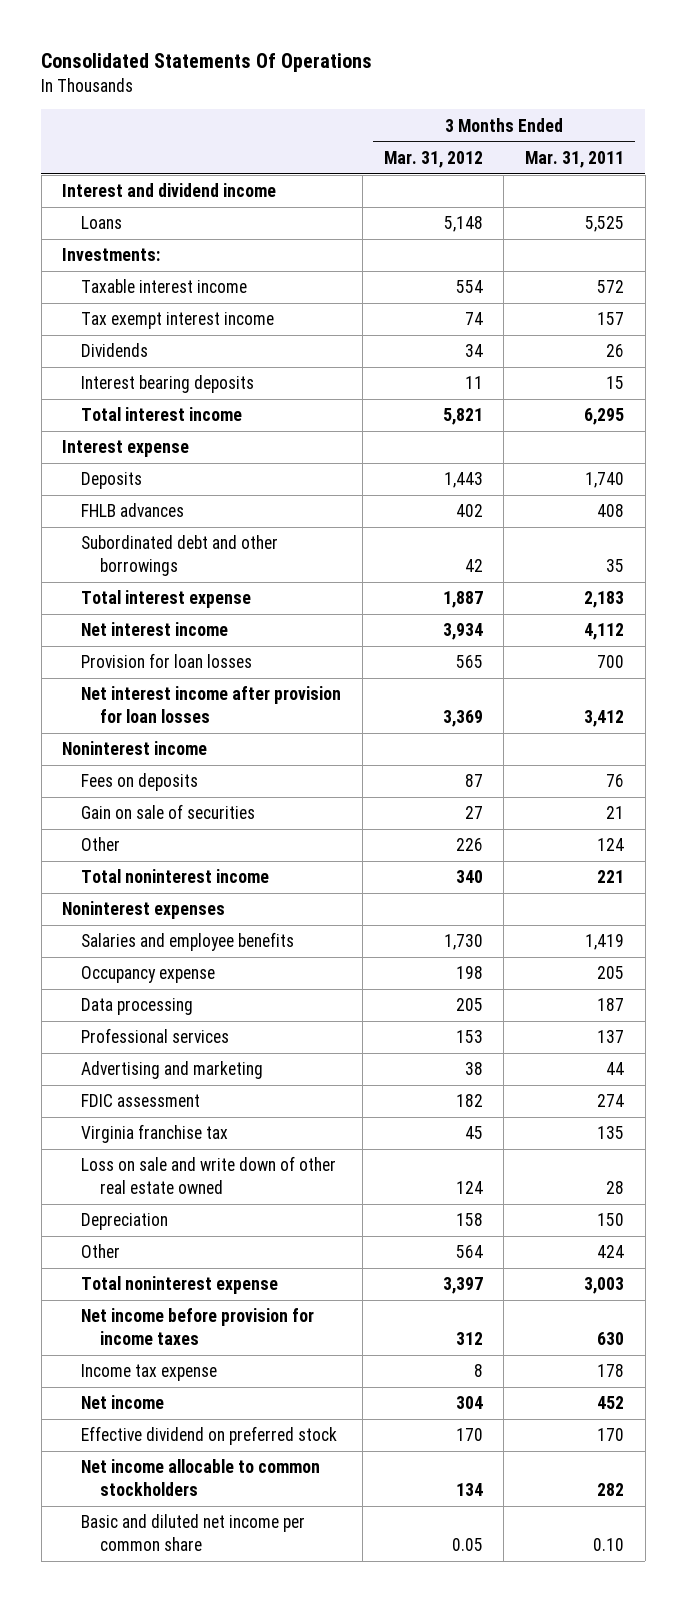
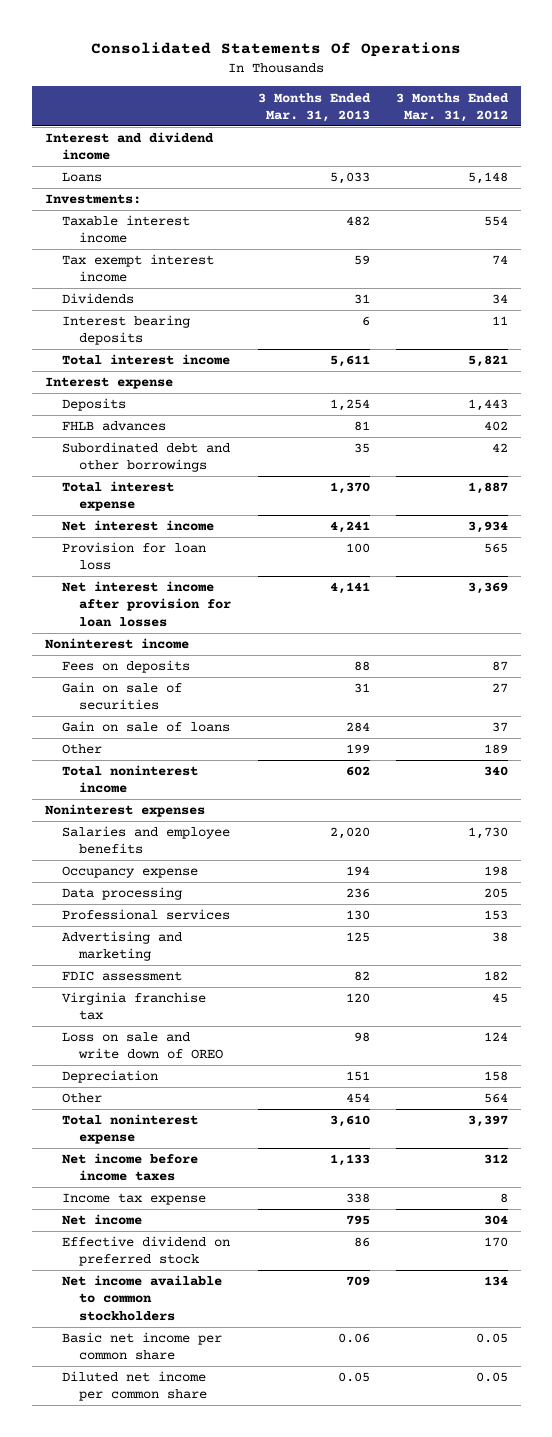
- | 3 Months Ended Mar. 31, 2012 | 3 Months Ended Mar. 31, 2011
+ | 3 Months Ended Mar. 31, 2013 | 3 Months Ended Mar. 31, 2012
- Provision for loan losses | 565 | 700
+ Provision for loan loss | 100 | 565
- Other | 226 | 124
+ Gain on sale of loans | 284 | 37
+ Other | 199 | 189
- Loss on sale and write down of other real estate owned | 124 | 28
+ Loss on sale and write down of OREO | 98 | 124
- Net income before provision for income taxes | 312 | 630
+ Net income before income taxes | 1,133 | 312
- Net income allocable to common stockholders | 134 | 282
- Basic and diluted net income per common share | 0.05 | 0.10
+ Net income available to common stockholders | 709 | 134
+ Basic net income per common share | 0.06 | 0.05
+ Diluted net income per common share | 0.05 | 0.05

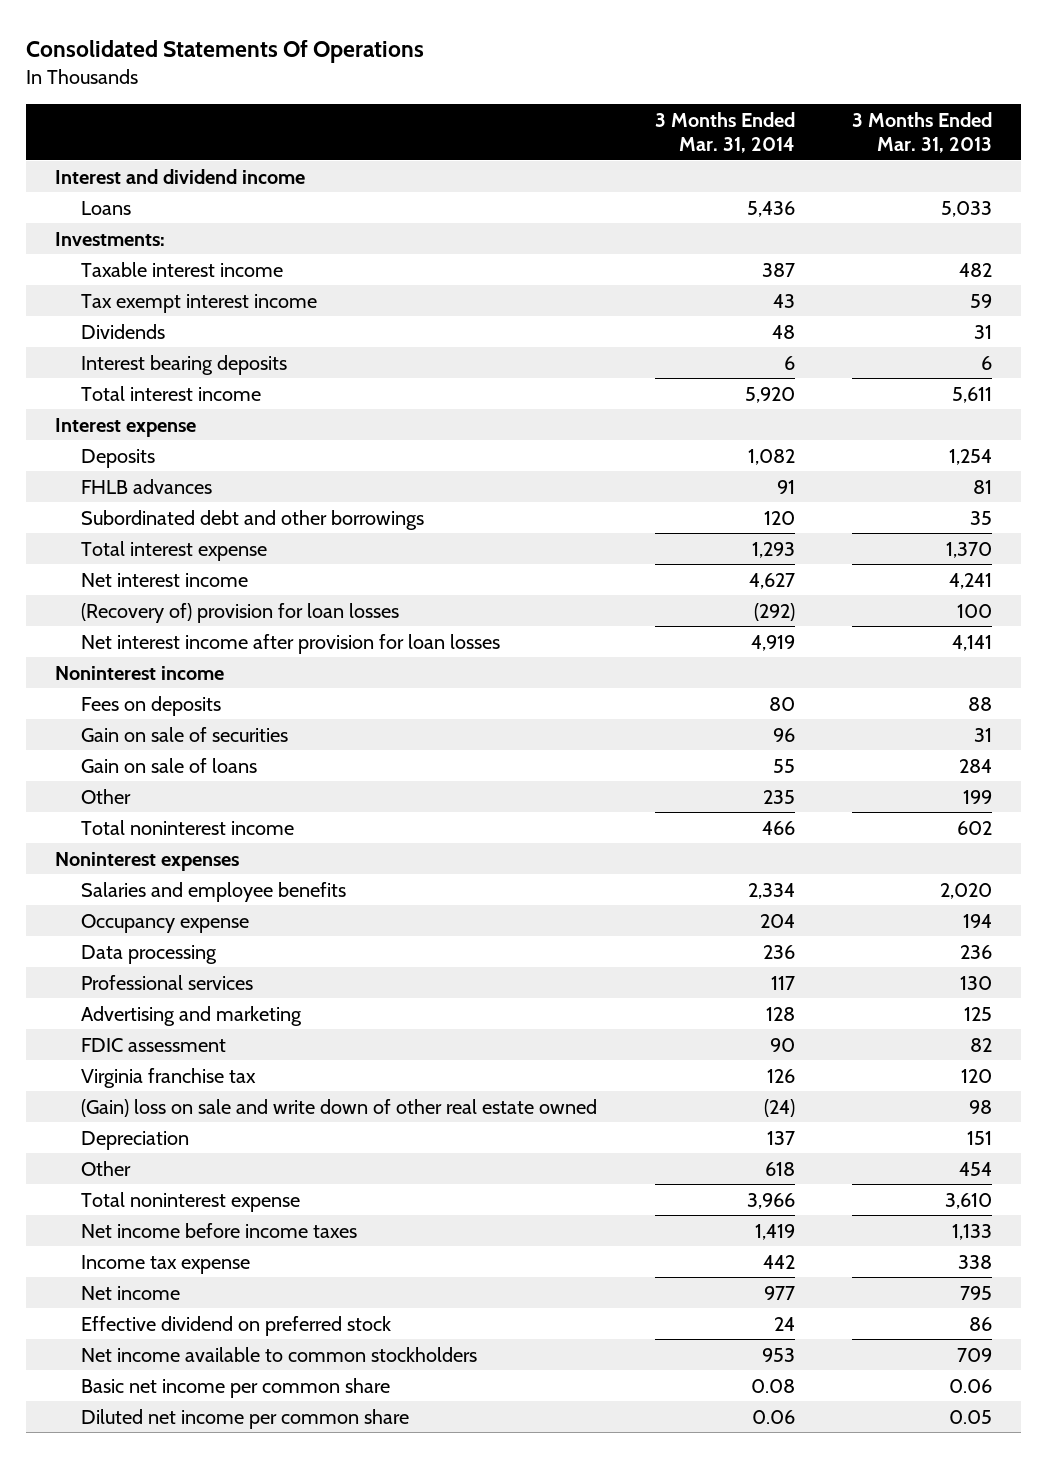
- | 3 Months Ended Mar. 31, 2013 | 3 Months Ended Mar. 31, 2012
+ | 3 Months Ended Mar. 31, 2014 | 3 Months Ended Mar. 31, 2013
- Provision for loan loss | 100 | 565
+ (Recovery of) provision for loan losses | (292) | 100
- Loss on sale and write down of OREO | 98 | 124
+ (Gain) loss on sale and write down of other real estate owned | (24) | 98

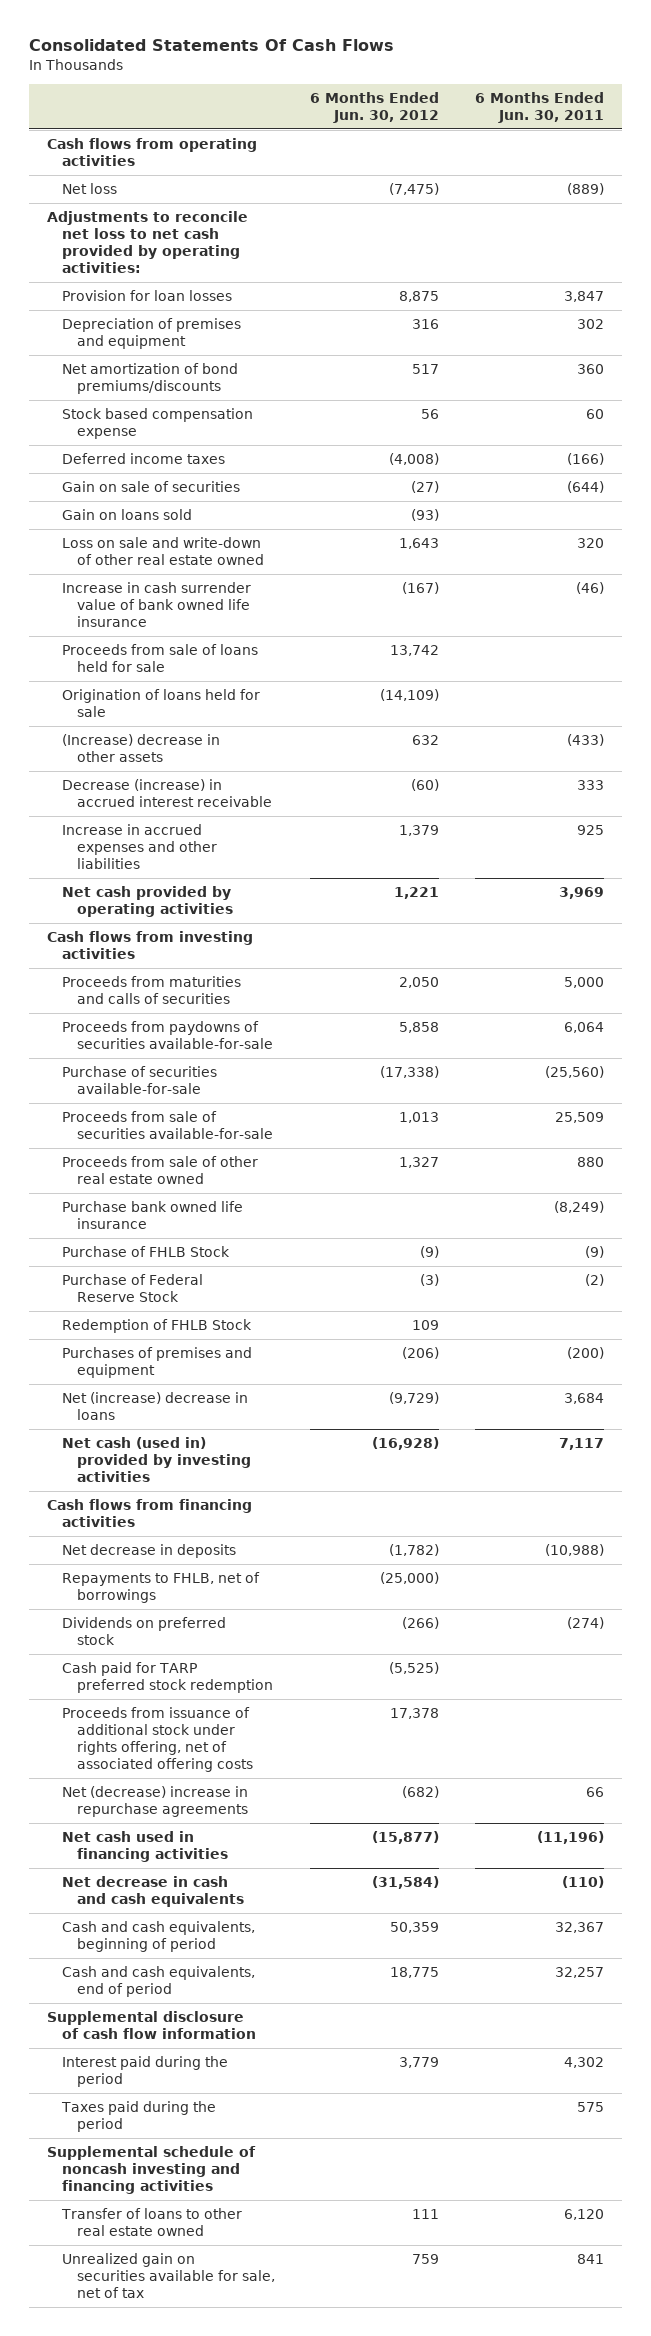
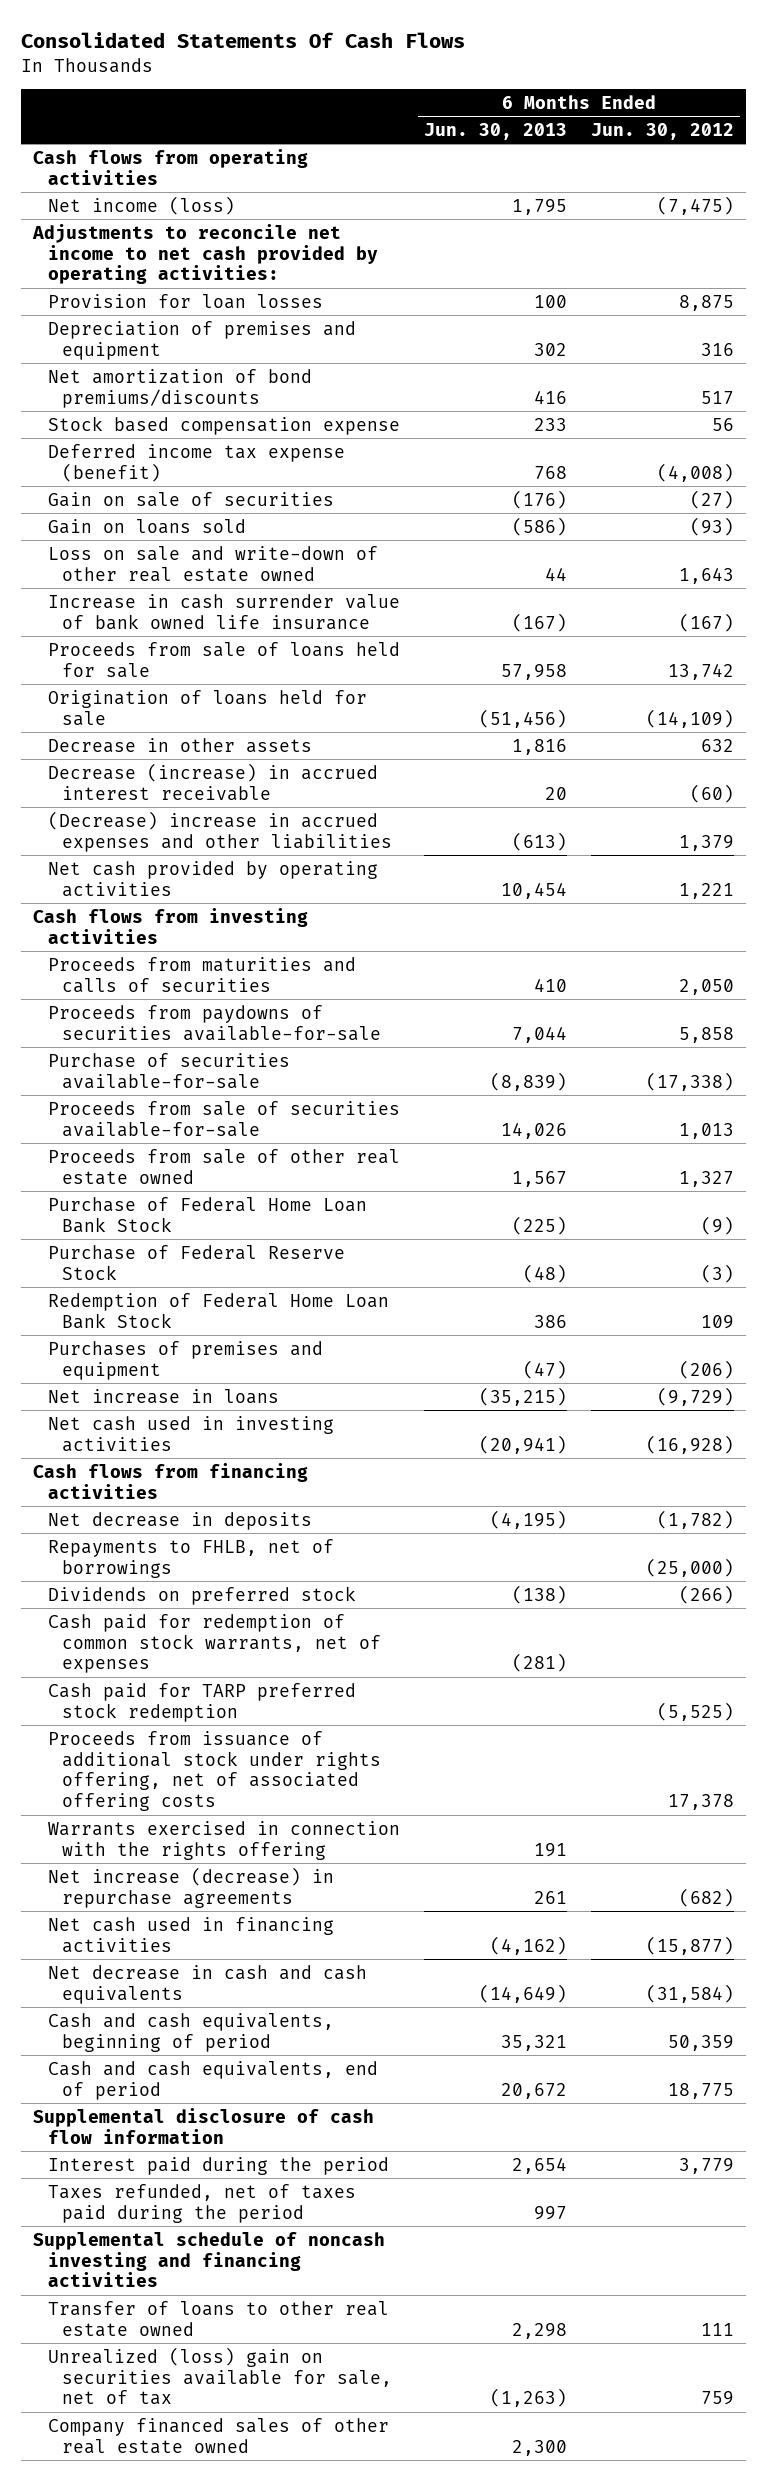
- | 6 Months Ended Jun. 30, 2012 | 6 Months Ended Jun. 30, 2011
+ | 6 Months Ended Jun. 30, 2013 | 6 Months Ended Jun. 30, 2012
- Net loss | (7,475) | (889)
- Adjustments to reconcile net loss to net cash provided by operating activities:
+ Net income (loss) | 1,795 | (7,475)
+ Adjustments to reconcile net income to net cash provided by operating activities:
- Deferred income taxes | (4,008) | (166)
+ Deferred income tax expense (benefit) | 768 | (4,008)
- (Increase) decrease in other assets | 632 | (433)
+ Decrease in other assets | 1,816 | 632
- Increase in accrued expenses and other liabilities | 1,379 | 925
+ (Decrease) increase in accrued expenses and other liabilities | (613) | 1,379
- Purchase bank owned life insurance | | (8,249)
- Purchase of FHLB Stock | (9) | (9)
+ Purchase of Federal Home Loan Bank Stock | (225) | (9)
- Redemption of FHLB Stock | 109 |
+ Redemption of Federal Home Loan Bank Stock | 386 | 109
- Net (increase) decrease in loans | (9,729) | 3,684
- Net cash (used in) provided by investing activities | (16,928) | 7,117
+ Net increase in loans | (35,215) | (9,729)
+ Net cash used in investing activities | (20,941) | (16,928)
+ Cash paid for redemption of common stock warrants, net of expenses | (281) |
- Net (decrease) increase in repurchase agreements | (682) | 66
+ Warrants exercised in connection with the rights offering | 191 |
+ Net increase (decrease) in repurchase agreements | 261 | (682)
- Taxes paid during the period | | 575
+ Taxes refunded, net of taxes paid during the period | 997 |
- Unrealized gain on securities available for sale, net of tax | 759 | 841
+ Unrealized (loss) gain on securities available for sale, net of tax | (1,263) | 759
+ Company financed sales of other real estate owned | 2,300 |

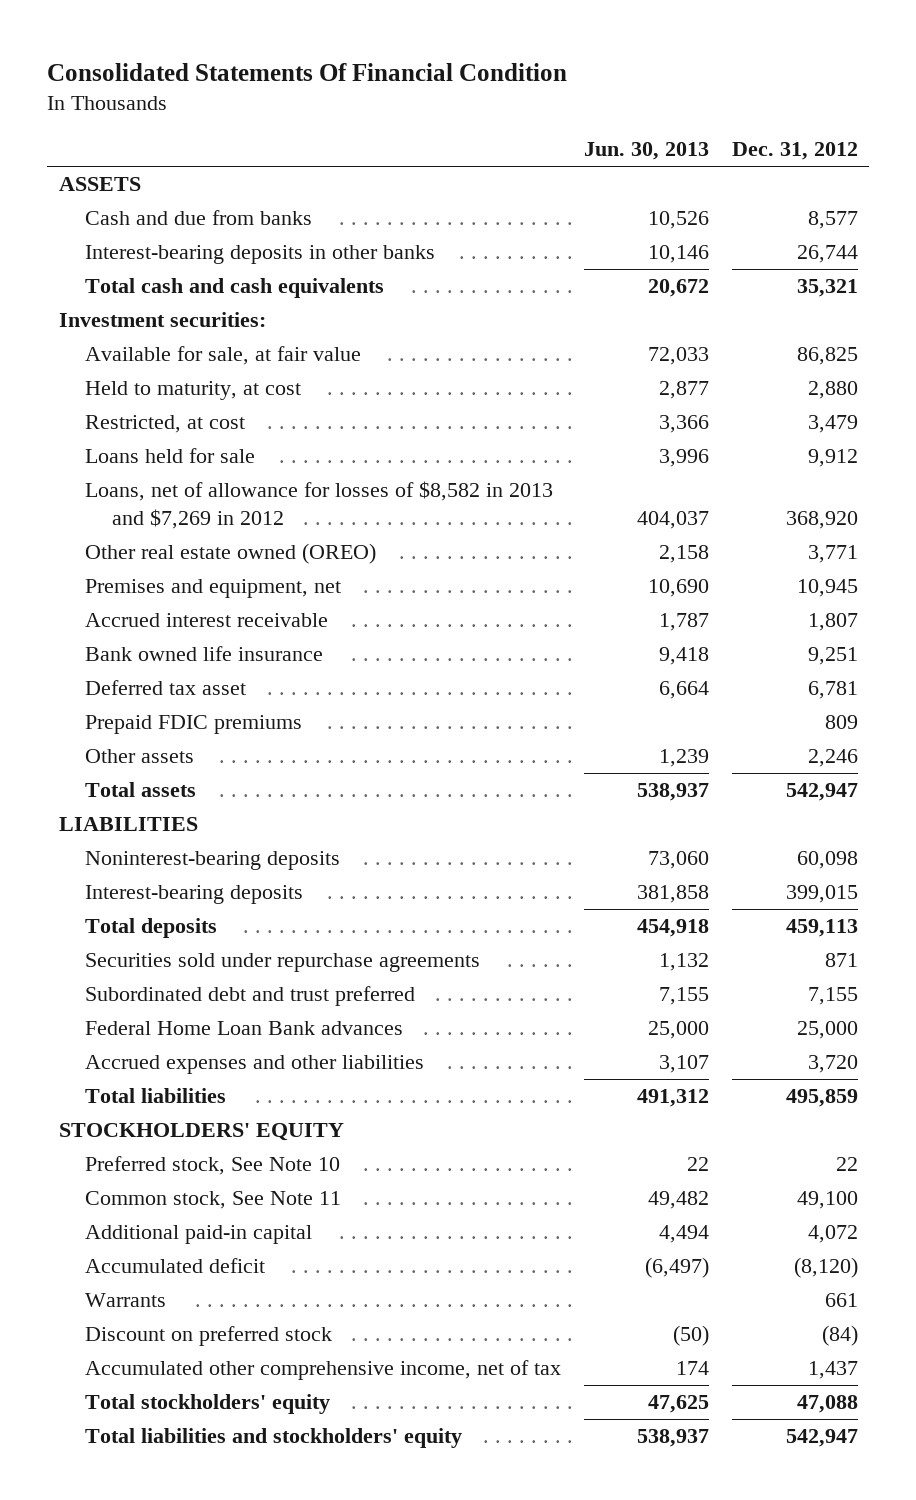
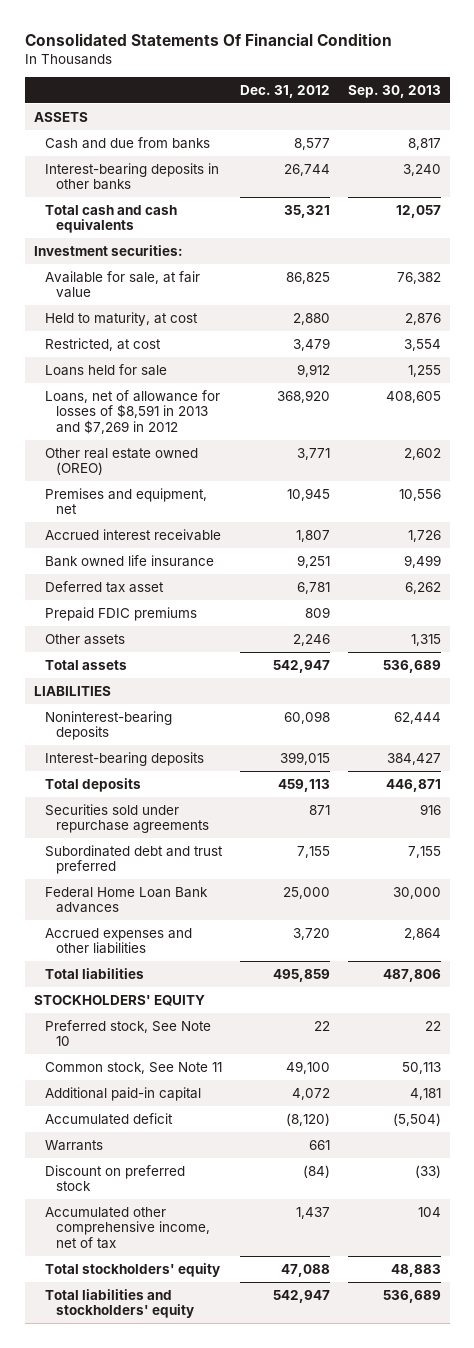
- | Jun. 30, 2013 | Dec. 31, 2012
+ | Dec. 31, 2012 | Sep. 30, 2013
- Loans, net of allowance for losses of $8,582 in 2013 and $7,269 in 2012 | 404,037 | 368,920
+ Loans, net of allowance for losses of $8,591 in 2013 and $7,269 in 2012 | 368,920 | 408,605

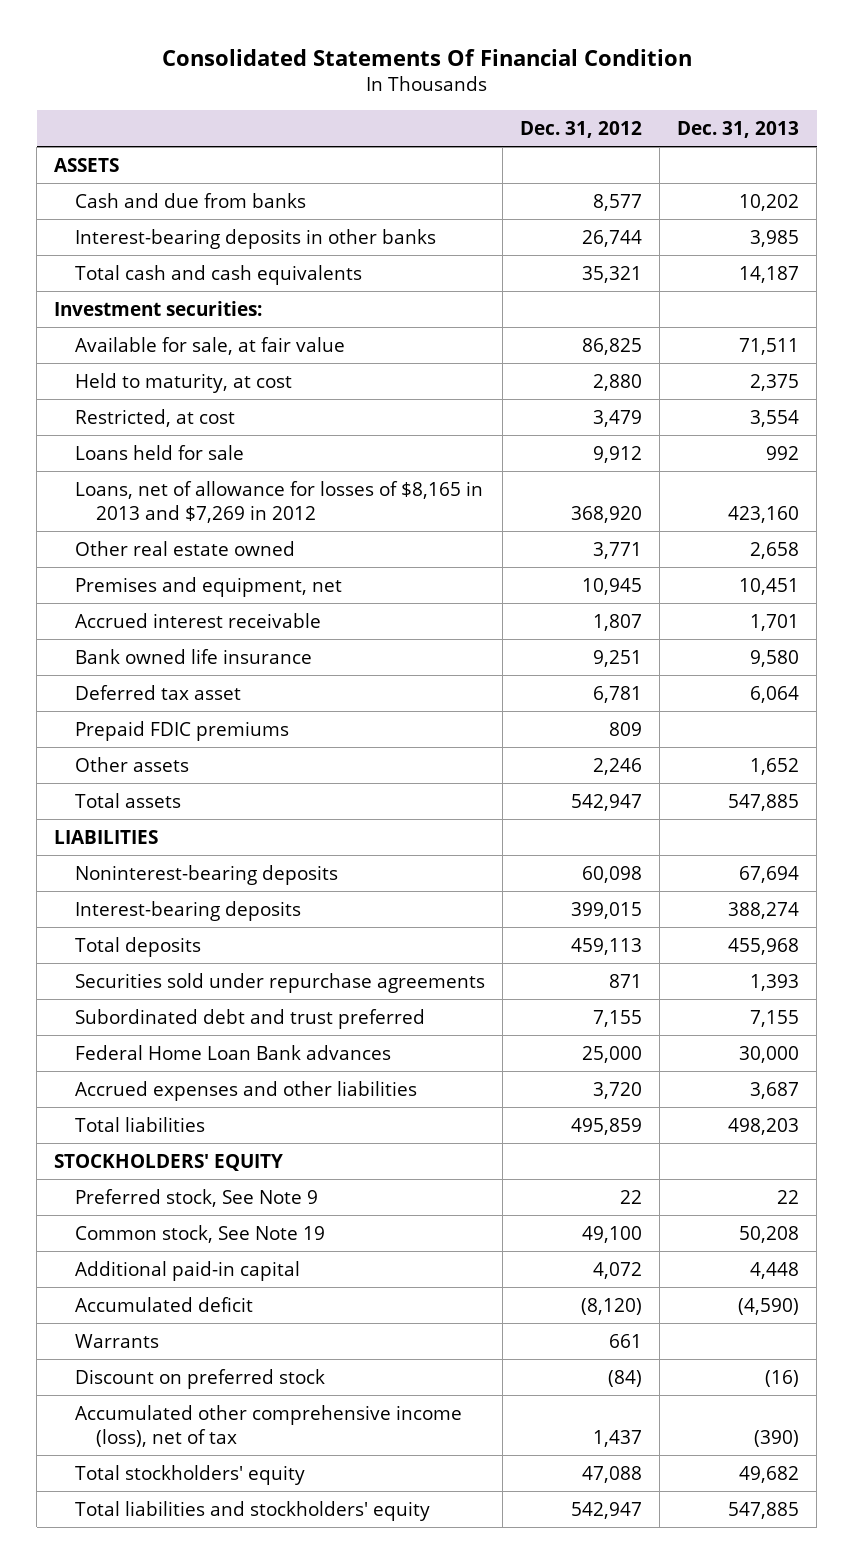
- | Dec. 31, 2012 | Sep. 30, 2013
+ | Dec. 31, 2012 | Dec. 31, 2013
- Loans, net of allowance for losses of $8,591 in 2013 and $7,269 in 2012 | 368,920 | 408,605
- Other real estate owned (OREO) | 3,771 | 2,602
+ Loans, net of allowance for losses of $8,165 in 2013 and $7,269 in 2012 | 368,920 | 423,160
+ Other real estate owned | 3,771 | 2,658
- Preferred stock, See Note 10 | 22 | 22
- Common stock, See Note 11 | 49,100 | 50,113
+ Preferred stock, See Note 9 | 22 | 22
+ Common stock, See Note 19 | 49,100 | 50,208
- Accumulated other comprehensive income, net of tax | 1,437 | 104
+ Accumulated other comprehensive income (loss), net of tax | 1,437 | (390)

